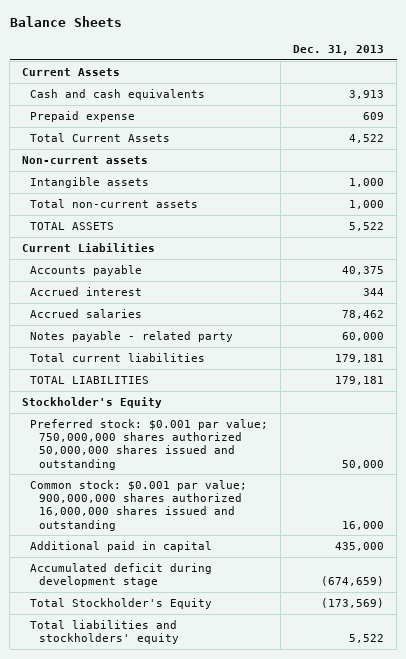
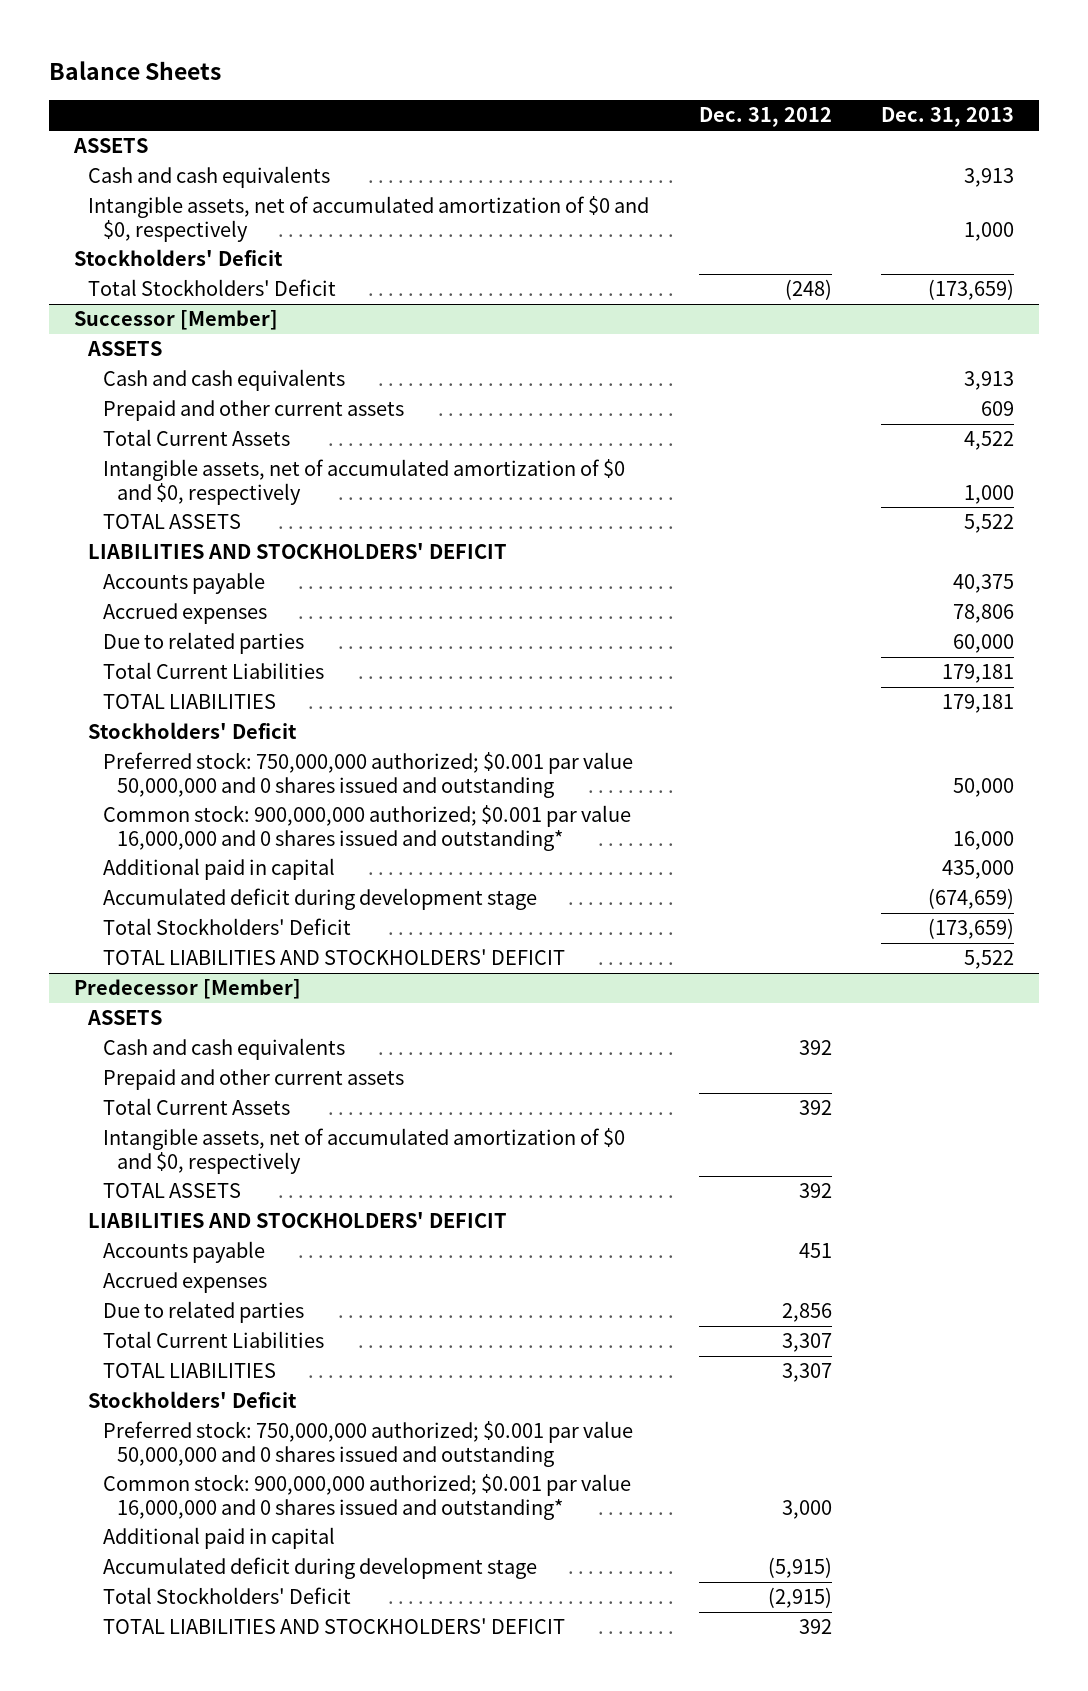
- | Dec. 31, 2013
+ | Dec. 31, 2012 | Dec. 31, 2013
- Current Assets
+ ASSETS
- Prepaid expense | 609
+ Intangible assets, net of accumulated amortization of $0 and $0, respectively | | 1,000
+ Stockholders' Deficit
+ Total Stockholders' Deficit | (248) | (173,659)
+ Successor [Member]
+ ASSETS
+ Cash and cash equivalents | | 3,913
+ Prepaid and other current assets | | 609
- Non-current assets
- Intangible assets | 1,000
- Total non-current assets | 1,000
+ Intangible assets, net of accumulated amortization of $0 and $0, respectively | | 1,000
- Current Liabilities
+ LIABILITIES AND STOCKHOLDERS' DEFICIT
- Accrued interest | 344
- Accrued salaries | 78,462
- Notes payable - related party | 60,000
- Total current liabilities | 179,181
+ Accrued expenses | | 78,806
+ Due to related parties | | 60,000
+ Total Current Liabilities | | 179,181
- Stockholder's Equity
- Preferred stock: $0.001 par value; 750,000,000 shares authorized 50,000,000 shares issued and outstanding | 50,000
- Common stock: $0.001 par value; 900,000,000 shares authorized 16,000,000 shares issued and outstanding | 16,000
+ Stockholders' Deficit
+ Preferred stock: 750,000,000 authorized; $0.001 par value 50,000,000 and 0 shares issued and outstanding | | 50,000
+ Common stock: 900,000,000 authorized; $0.001 par value 16,000,000 and 0 shares issued and outstanding* | | 16,000
- Total Stockholder's Equity | (173,569)
- Total liabilities and stockholders' equity | 5,522
+ Total Stockholders' Deficit | | (173,659)
+ TOTAL LIABILITIES AND STOCKHOLDERS' DEFICIT | | 5,522
+ Predecessor [Member]
+ ASSETS
+ Cash and cash equivalents | 392 |
+ Prepaid and other current assets
+ Total Current Assets | 392 |
+ Intangible assets, net of accumulated amortization of $0 and $0, respectively
+ TOTAL ASSETS | 392 |
+ LIABILITIES AND STOCKHOLDERS' DEFICIT
+ Accounts payable | 451 |
+ Accrued expenses
+ Due to related parties | 2,856 |
+ Total Current Liabilities | 3,307 |
+ TOTAL LIABILITIES | 3,307 |
+ Stockholders' Deficit
+ Preferred stock: 750,000,000 authorized; $0.001 par value 50,000,000 and 0 shares issued and outstanding
+ Common stock: 900,000,000 authorized; $0.001 par value 16,000,000 and 0 shares issued and outstanding* | 3,000 |
+ Additional paid in capital
+ Accumulated deficit during development stage | (5,915) |
+ Total Stockholders' Deficit | (2,915) |
+ TOTAL LIABILITIES AND STOCKHOLDERS' DEFICIT | 392 |

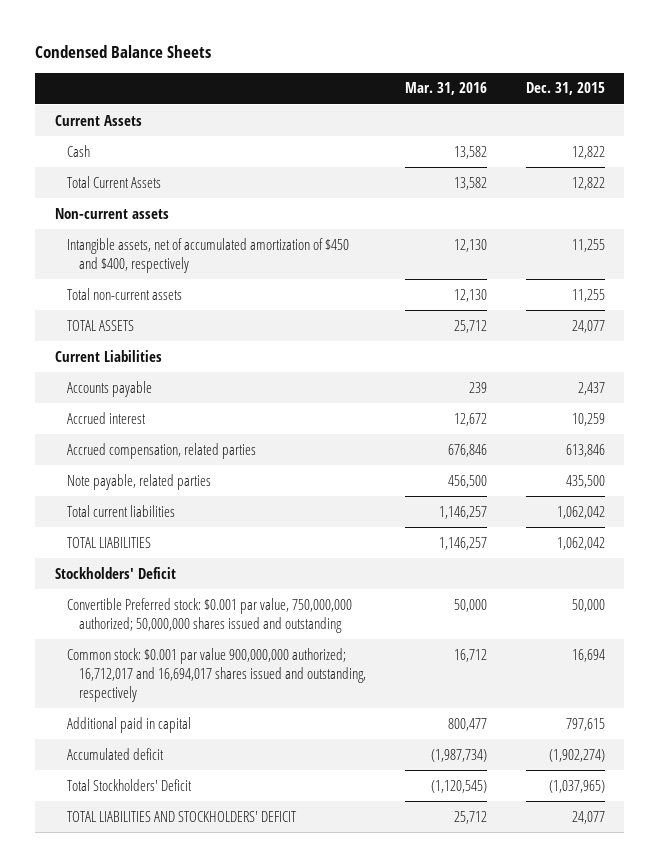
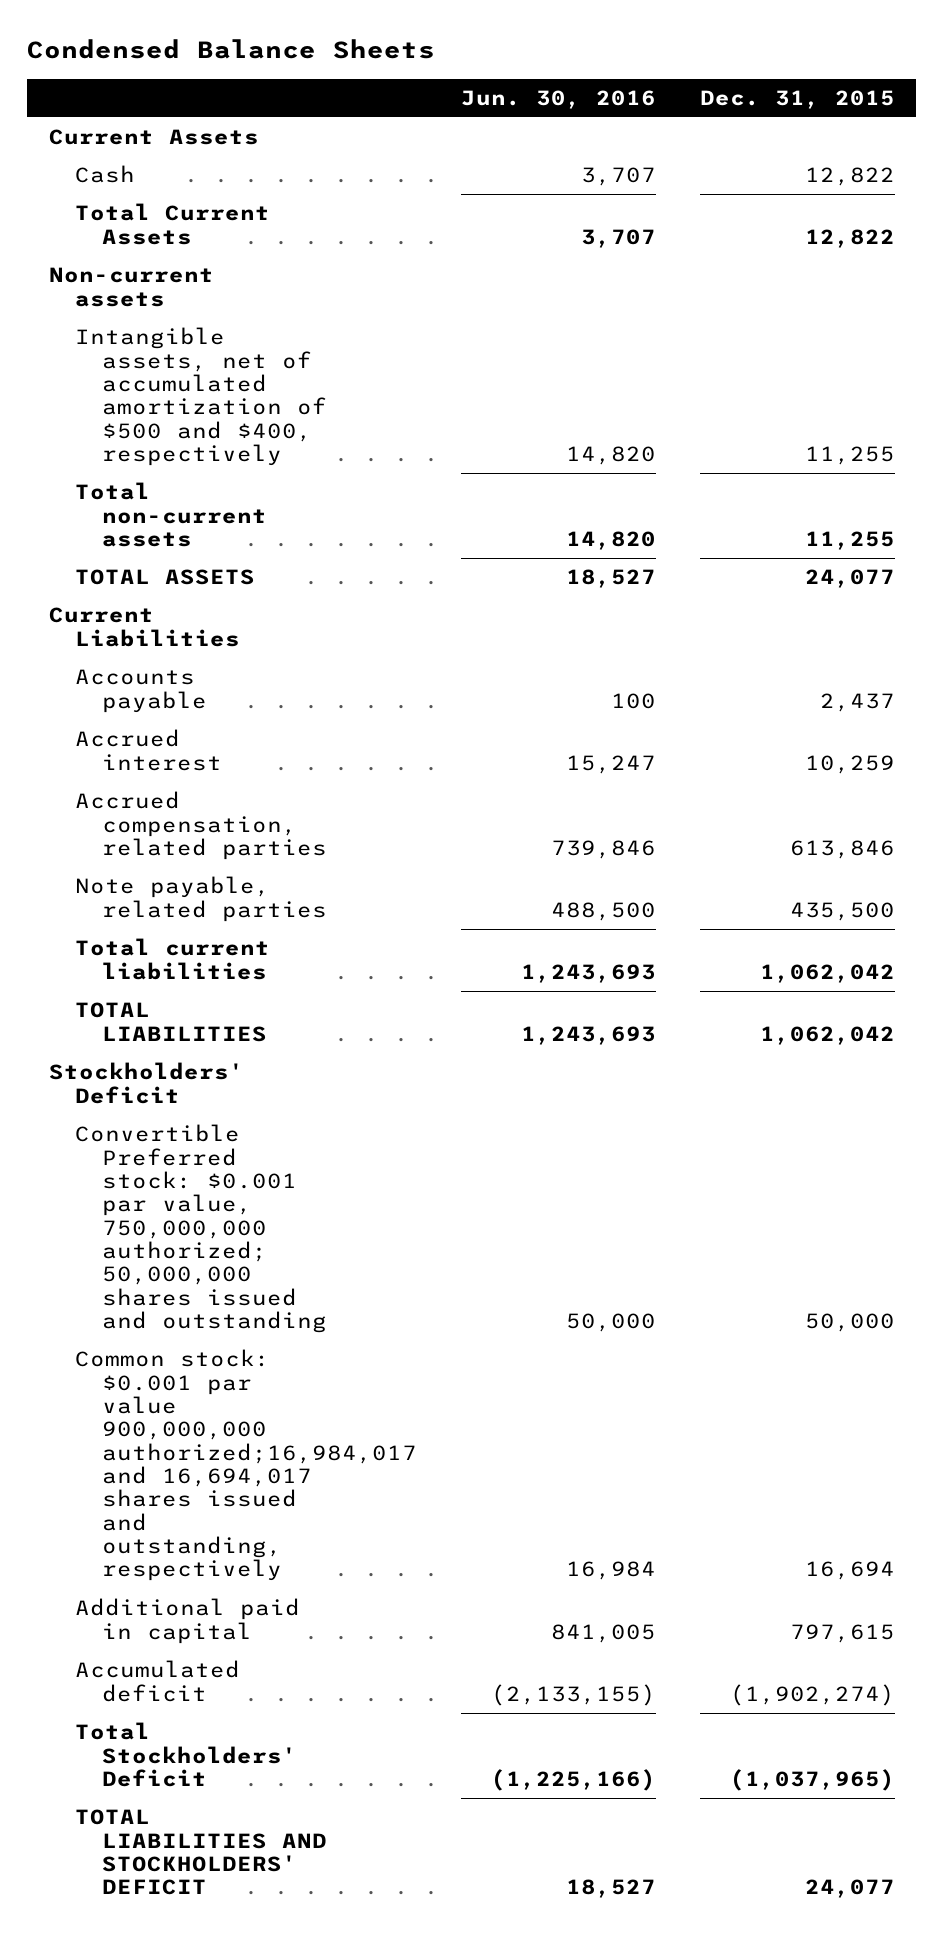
- | Mar. 31, 2016 | Dec. 31, 2015
+ | Jun. 30, 2016 | Dec. 31, 2015
- Intangible assets, net of accumulated amortization of $450 and $400, respectively | 12,130 | 11,255
+ Intangible assets, net of accumulated amortization of $500 and $400, respectively | 14,820 | 11,255
- Common stock: $0.001 par value 900,000,000 authorized; 16,712,017 and 16,694,017 shares issued and outstanding, respectively | 16,712 | 16,694
+ Common stock: $0.001 par value 900,000,000 authorized;16,984,017 and 16,694,017 shares issued and outstanding, respectively | 16,984 | 16,694

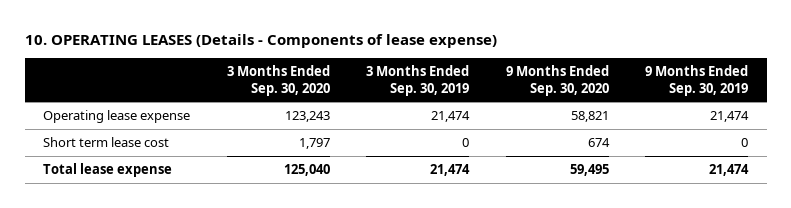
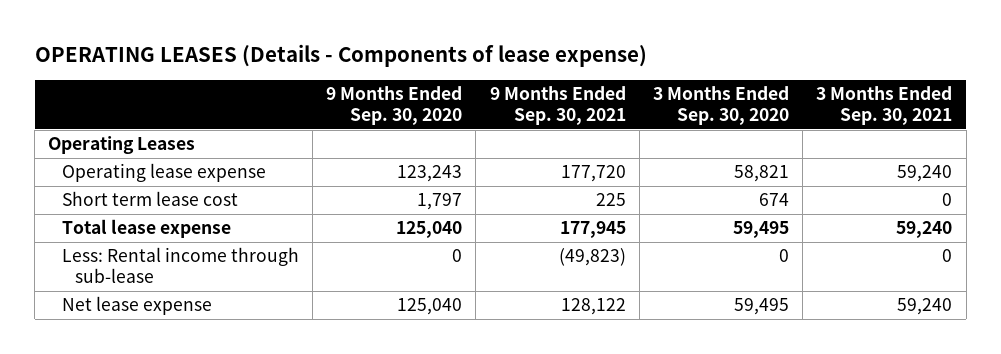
- 10. OPERATING LEASES (Details - Components of lease expense)
+ OPERATING LEASES (Details - Components of lease expense)
- | 3 Months Ended Sep. 30, 2020 | 3 Months Ended Sep. 30, 2019 | 9 Months Ended Sep. 30, 2020 | 9 Months Ended Sep. 30, 2019
+ | 9 Months Ended Sep. 30, 2020 | 9 Months Ended Sep. 30, 2021 | 3 Months Ended Sep. 30, 2020 | 3 Months Ended Sep. 30, 2021
- Operating lease expense | 123,243 | 21,474 | 58,821 | 21,474
- Short term lease cost | 1,797 | 0 | 674 | 0
- Total lease expense | 125,040 | 21,474 | 59,495 | 21,474
+ Operating Leases
+ Operating lease expense | 123,243 | 177,720 | 58,821 | 59,240
+ Short term lease cost | 1,797 | 225 | 674 | 0
+ Total lease expense | 125,040 | 177,945 | 59,495 | 59,240
+ Less: Rental income through sub-lease | 0 | (49,823) | 0 | 0
+ Net lease expense | 125,040 | 128,122 | 59,495 | 59,240

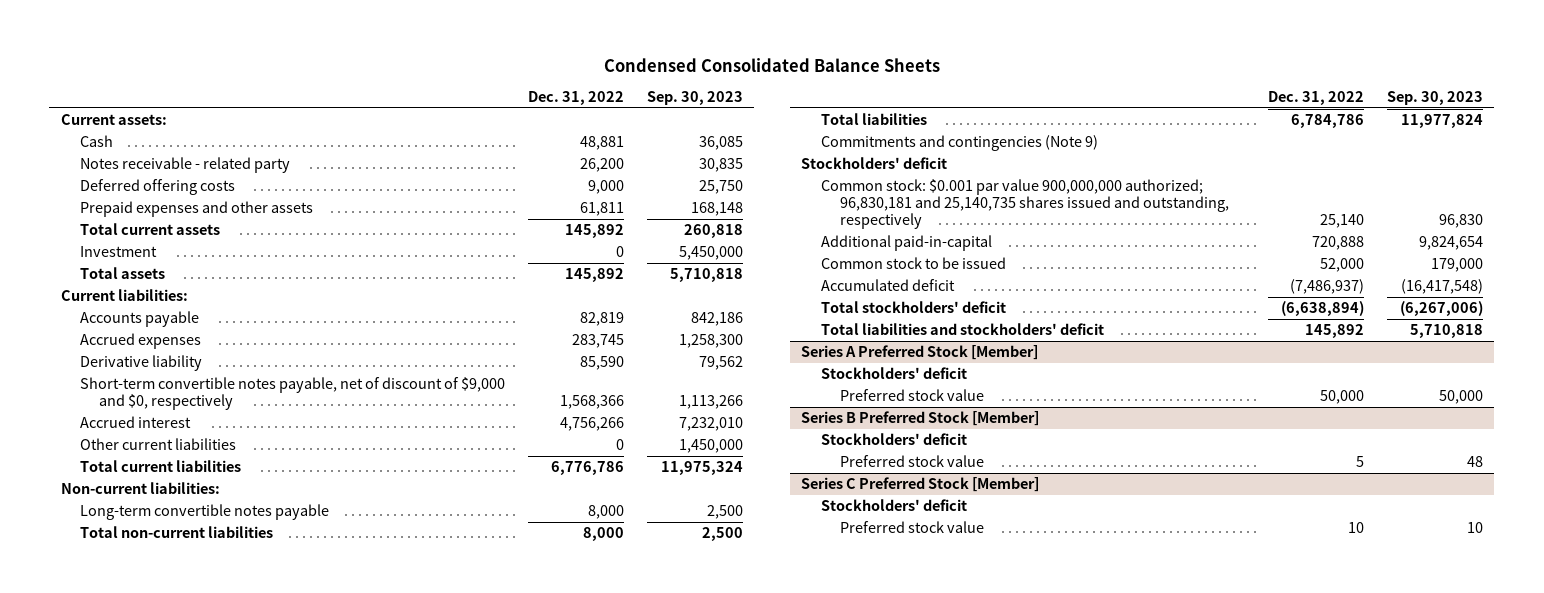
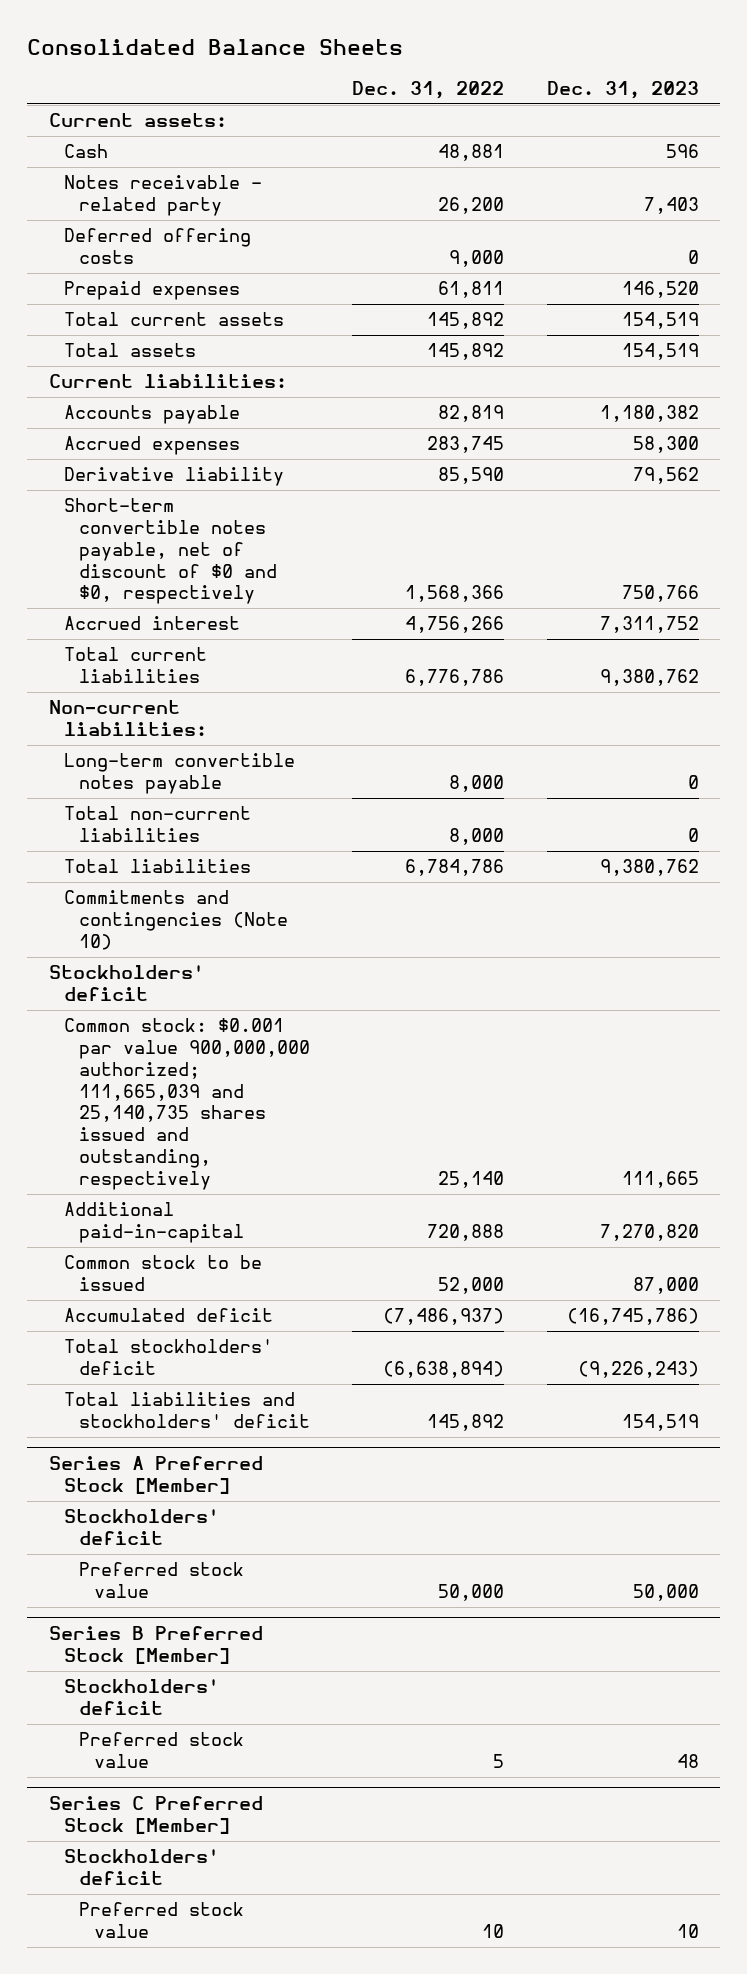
- Condensed Consolidated Balance Sheets
+ Consolidated Balance Sheets
- | Dec. 31, 2022 | Sep. 30, 2023
+ | Dec. 31, 2022 | Dec. 31, 2023
- Prepaid expenses and other assets | 61,811 | 168,148
+ Prepaid expenses | 61,811 | 146,520
- Investment | 0 | 5,450,000
- Short-term convertible notes payable, net of discount of $9,000 and $0, respectively | 1,568,366 | 1,113,266
+ Short-term convertible notes payable, net of discount of $0 and $0, respectively | 1,568,366 | 750,766
- Other current liabilities | 0 | 1,450,000
- Commitments and contingencies (Note 9)
+ Commitments and contingencies (Note 10)
- Common stock: $0.001 par value 900,000,000 authorized; 96,830,181 and 25,140,735 shares issued and outstanding, respectively | 25,140 | 96,830
+ Common stock: $0.001 par value 900,000,000 authorized; 111,665,039 and 25,140,735 shares issued and outstanding, respectively | 25,140 | 111,665

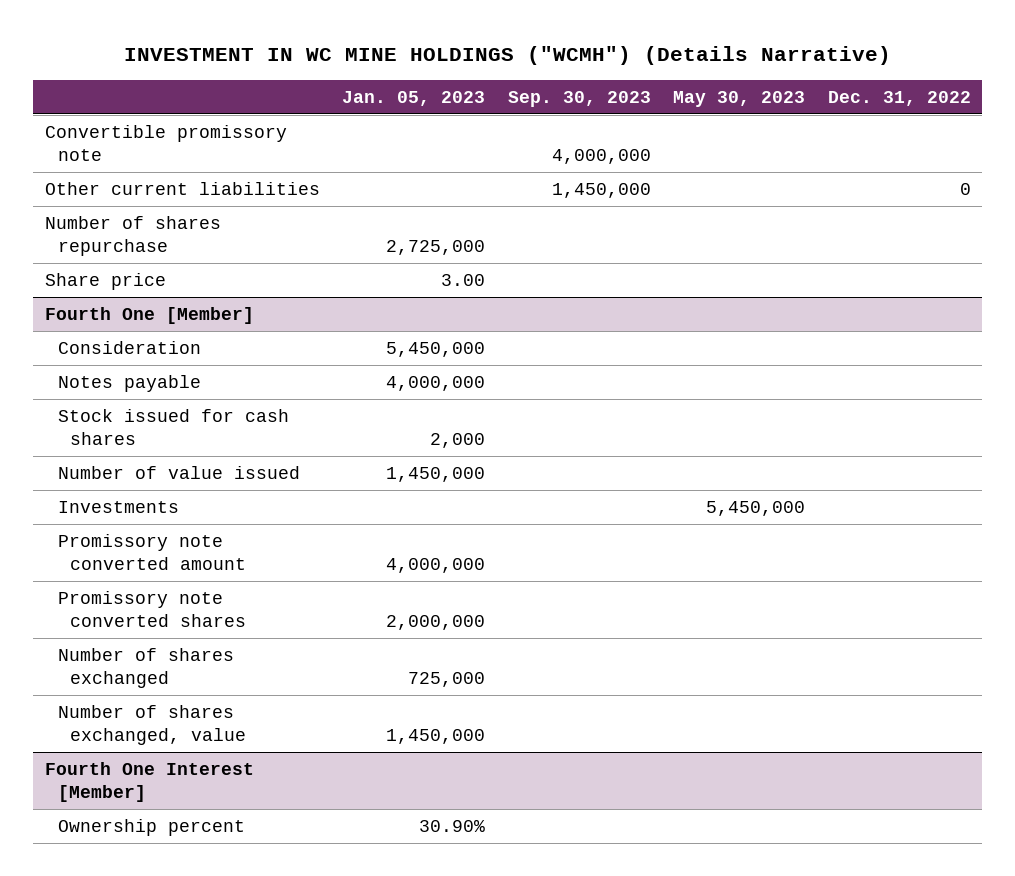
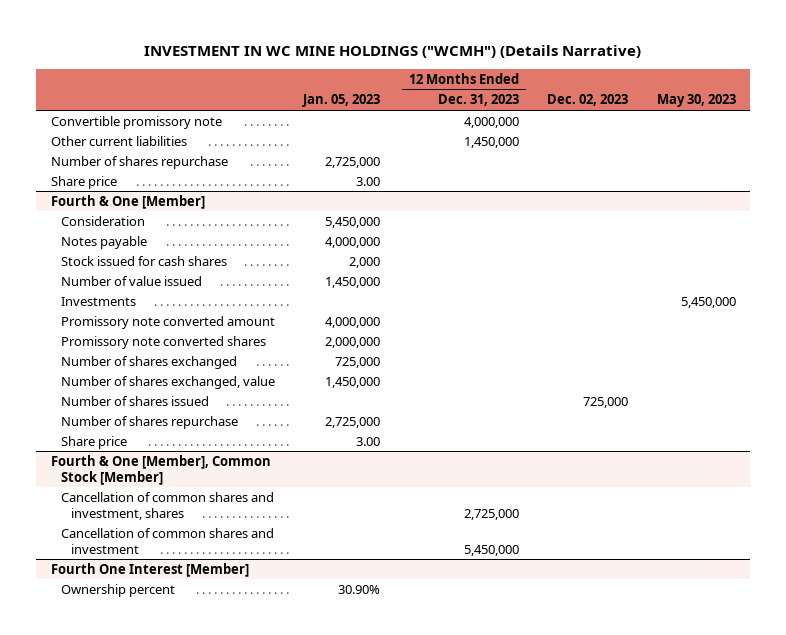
- | Jan. 05, 2023 | Sep. 30, 2023 | May 30, 2023 | Dec. 31, 2022
+ | Jan. 05, 2023 | 12 Months Ended Dec. 31, 2023 | Dec. 02, 2023 | May 30, 2023
- Fourth One [Member]
+ Fourth & One [Member]
+ Number of shares issued | | | 725,000 |
+ Number of shares repurchase | 2,725,000 | | |
+ Share price | 3.00 | | |
+ Fourth & One [Member], Common Stock [Member]
+ Cancellation of common shares and investment, shares | | 2,725,000 | |
+ Cancellation of common shares and investment | | 5,450,000 | |

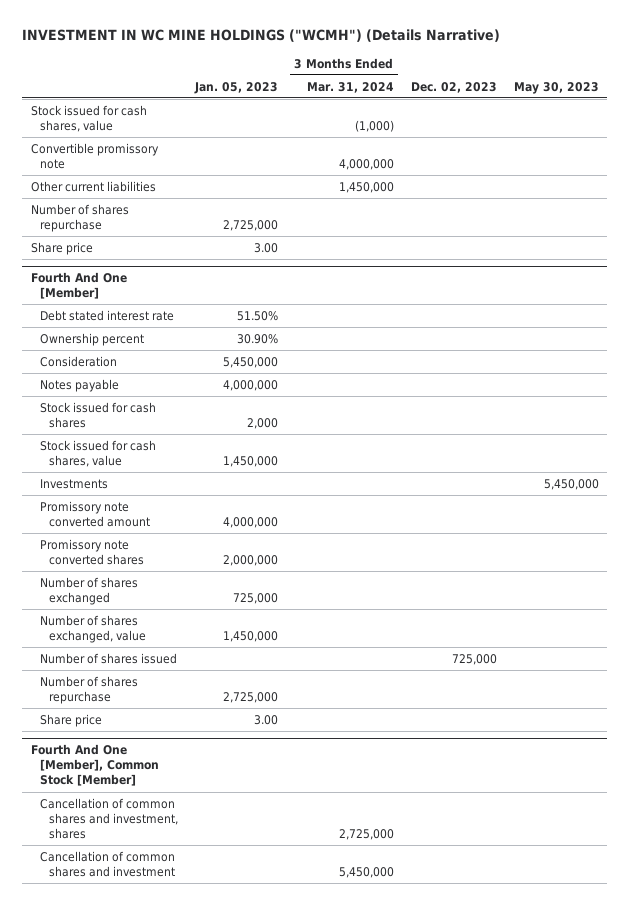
- | Jan. 05, 2023 | 12 Months Ended Dec. 31, 2023 | Dec. 02, 2023 | May 30, 2023
+ | Jan. 05, 2023 | 3 Months Ended Mar. 31, 2024 | Dec. 02, 2023 | May 30, 2023
+ Stock issued for cash shares, value | | (1,000) | |
- Fourth & One [Member]
+ Fourth And One [Member]
+ Debt stated interest rate | 51.50% | | |
+ Ownership percent | 30.90% | | |
- Number of value issued | 1,450,000 | | |
+ Stock issued for cash shares, value | 1,450,000 | | |
- Fourth & One [Member], Common Stock [Member]
+ Fourth And One [Member], Common Stock [Member]
- Fourth One Interest [Member]
- Ownership percent | 30.90% | | |

